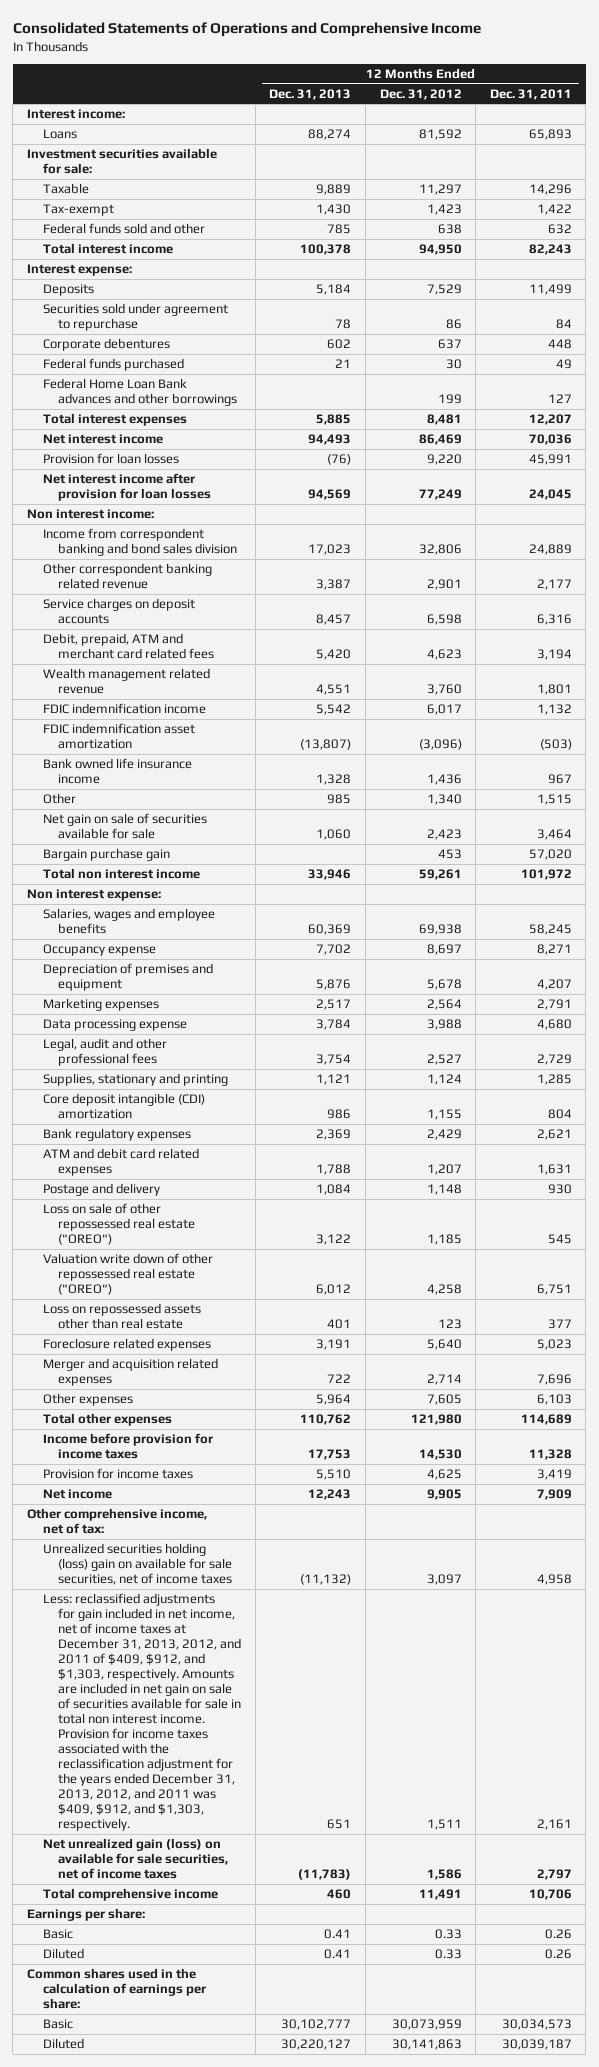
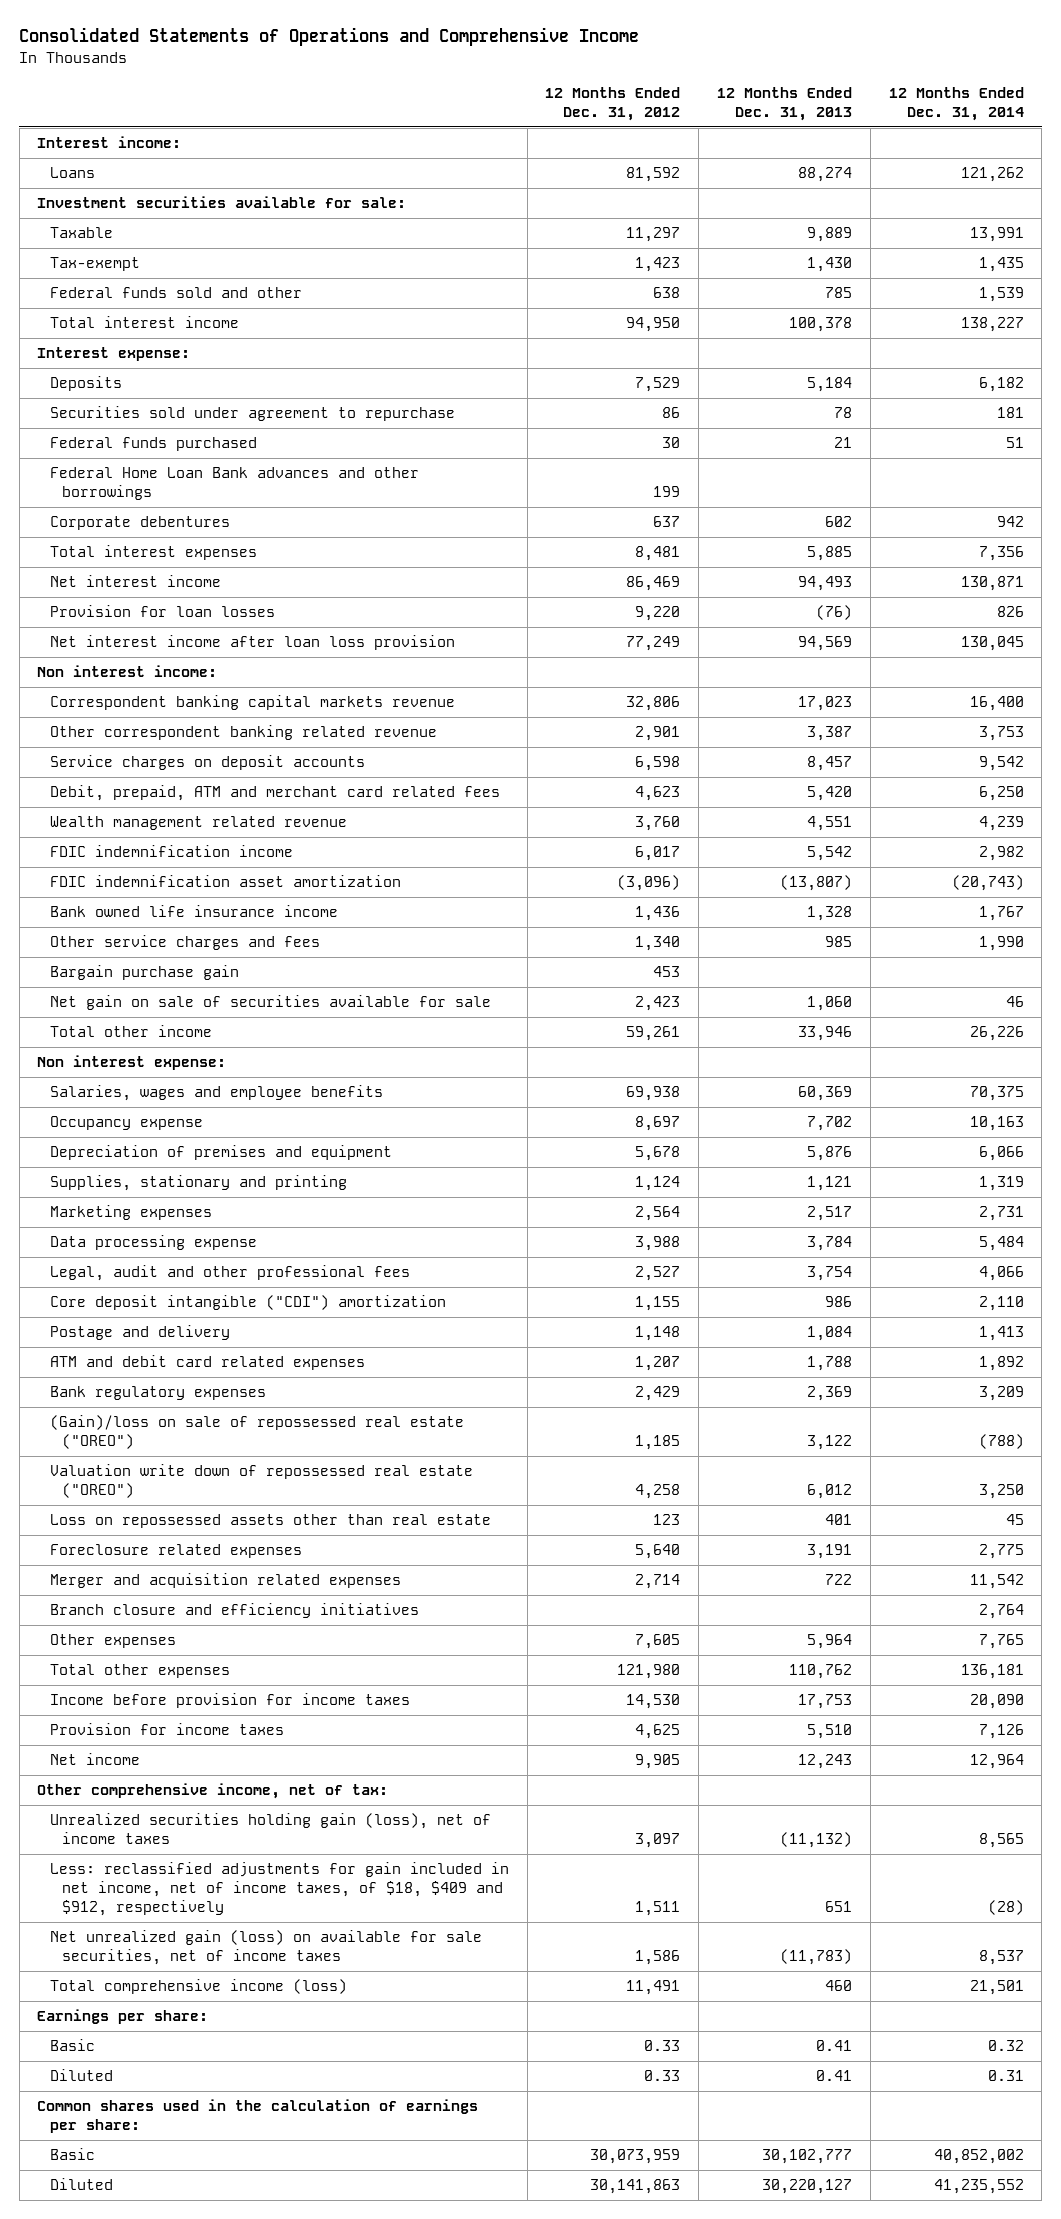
- | 12 Months Ended Dec. 31, 2013 | 12 Months Ended Dec. 31, 2012 | 12 Months Ended Dec. 31, 2011
+ | 12 Months Ended Dec. 31, 2012 | 12 Months Ended Dec. 31, 2013 | 12 Months Ended Dec. 31, 2014
moved down: Corporate debentures | 637 | 602 | 942
- Net interest income after provision for loan losses | 94,569 | 77,249 | 24,045
+ Net interest income after loan loss provision | 77,249 | 94,569 | 130,045
- Income from correspondent banking and bond sales division | 17,023 | 32,806 | 24,889
+ Correspondent banking capital markets revenue | 32,806 | 17,023 | 16,400
- Other | 985 | 1,340 | 1,515
+ Other service charges and fees | 1,340 | 985 | 1,990
- Total non interest income | 33,946 | 59,261 | 101,972
moved down: Net gain on sale of securities available for sale | 2,423 | 1,060 | 46
+ Total other income | 59,261 | 33,946 | 26,226
moved up: Supplies, stationary and printing | 1,124 | 1,121 | 1,319
- Core deposit intangible (CDI) amortization | 986 | 1,155 | 804
+ Core deposit intangible ("CDI") amortization | 1,155 | 986 | 2,110
- Loss on sale of other repossessed real estate ("OREO") | 3,122 | 1,185 | 545
- Valuation write down of other repossessed real estate ("OREO") | 6,012 | 4,258 | 6,751
moved down: ATM and debit card related expenses | 1,207 | 1,788 | 1,892
moved down: Bank regulatory expenses | 2,429 | 2,369 | 3,209
+ (Gain)/loss on sale of repossessed real estate ("OREO") | 1,185 | 3,122 | (788)
+ Valuation write down of repossessed real estate ("OREO") | 4,258 | 6,012 | 3,250
+ Branch closure and efficiency initiatives | | | 2,764
- Unrealized securities holding (loss) gain on available for sale securities, net of income taxes | (11,132) | 3,097 | 4,958
- Less: reclassified adjustments for gain included in net income, net of income taxes at December 31, 2013, 2012, and 2011 of $409, $912, and $1,303, respectively. Amounts are included in net gain on sale of securities available for sale in total non interest income. Provision for income taxes associated with the reclassification adjustment for the years ended December 31, 2013, 2012, and 2011 was $409, $912, and $1,303, respectively. | 651 | 1,511 | 2,161
+ Unrealized securities holding gain (loss), net of income taxes | 3,097 | (11,132) | 8,565
+ Less: reclassified adjustments for gain included in net income, net of income taxes, of $18, $409 and $912, respectively | 1,511 | 651 | (28)
- Total comprehensive income | 460 | 11,491 | 10,706
+ Total comprehensive income (loss) | 11,491 | 460 | 21,501

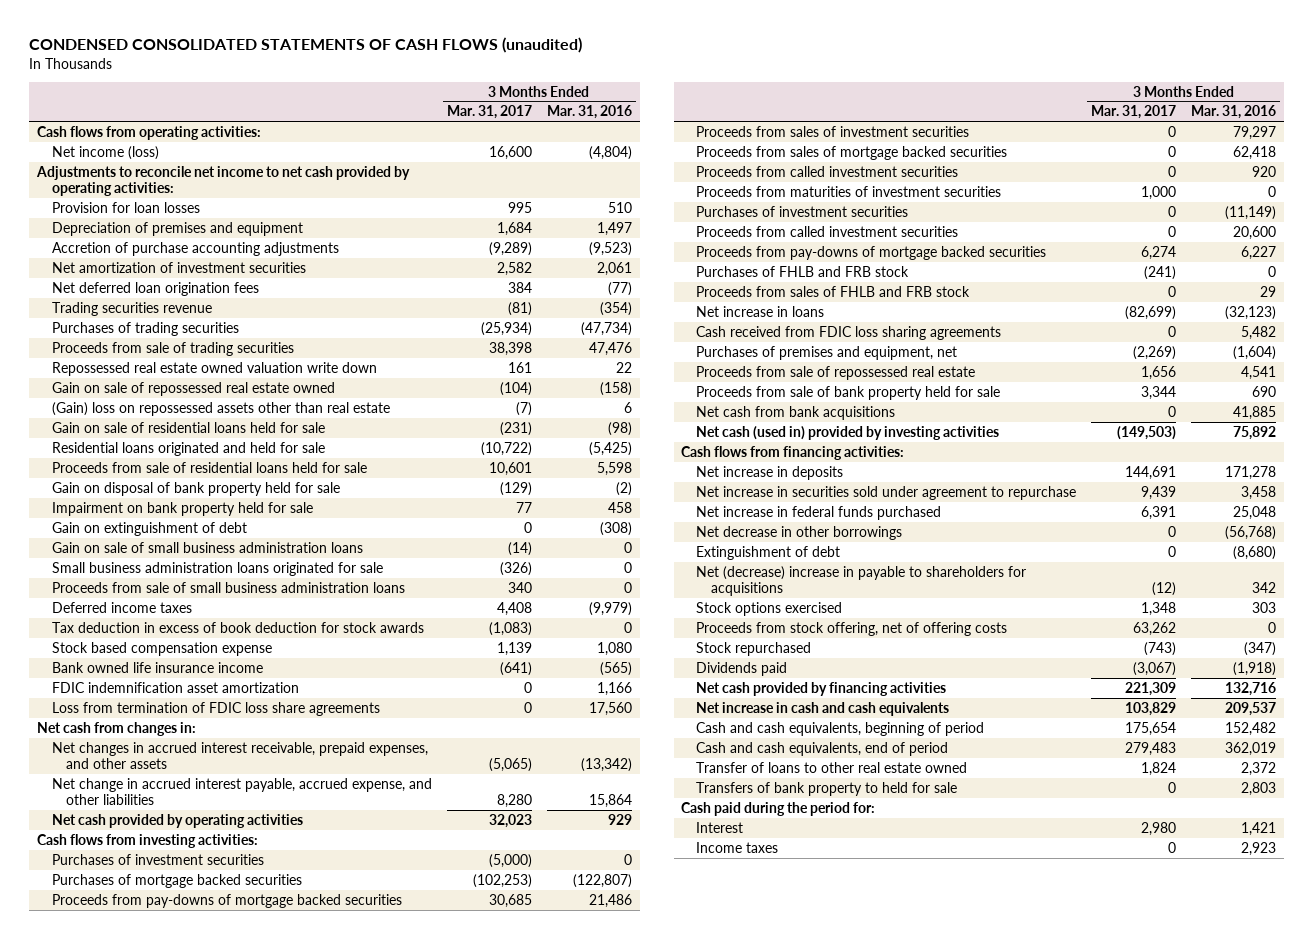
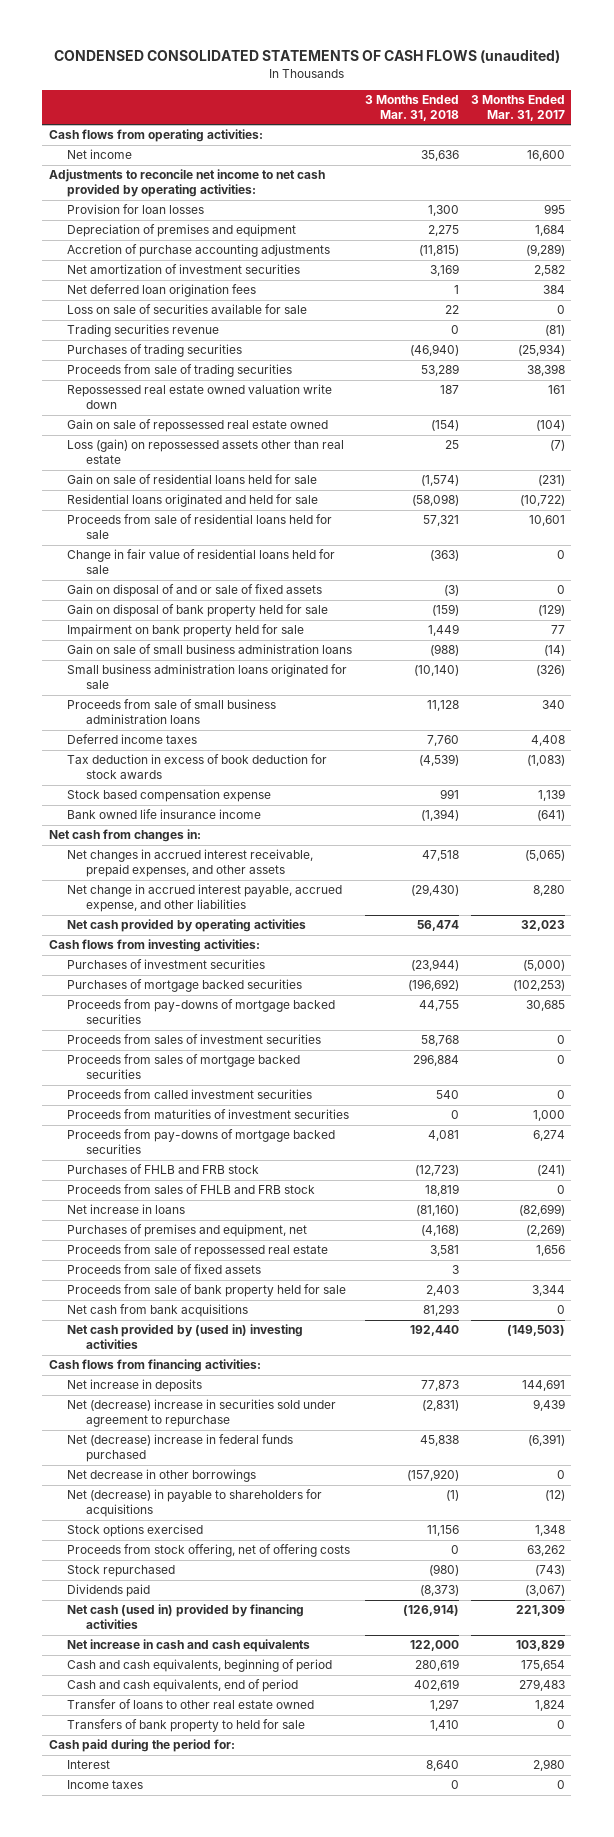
- | 3 Months Ended Mar. 31, 2017 | 3 Months Ended Mar. 31, 2016
+ | 3 Months Ended Mar. 31, 2018 | 3 Months Ended Mar. 31, 2017
- Net income (loss) | 16,600 | (4,804)
+ Net income | 35,636 | 16,600
+ Loss on sale of securities available for sale | 22 | 0
- (Gain) loss on repossessed assets other than real estate | (7) | 6
+ Loss (gain) on repossessed assets other than real estate | 25 | (7)
+ Change in fair value of residential loans held for sale | (363) | 0
+ Gain on disposal of and or sale of fixed assets | (3) | 0
- Gain on extinguishment of debt | 0 | (308)
- FDIC indemnification asset amortization | 0 | 1,166
- Loss from termination of FDIC loss share agreements | 0 | 17,560
- Purchases of investment securities | 0 | (11,149)
- Proceeds from called investment securities | 0 | 20,600
- Cash received from FDIC loss sharing agreements | 0 | 5,482
+ Proceeds from sale of fixed assets | 3 |
- Net cash (used in) provided by investing activities | (149,503) | 75,892
+ Net cash provided by (used in) investing activities | 192,440 | (149,503)
- Net increase in securities sold under agreement to repurchase | 9,439 | 3,458
- Net increase in federal funds purchased | 6,391 | 25,048
+ Net (decrease) increase in securities sold under agreement to repurchase | (2,831) | 9,439
+ Net (decrease) increase in federal funds purchased | 45,838 | (6,391)
- Extinguishment of debt | 0 | (8,680)
- Net (decrease) increase in payable to shareholders for acquisitions | (12) | 342
+ Net (decrease) in payable to shareholders for acquisitions | (1) | (12)
- Net cash provided by financing activities | 221,309 | 132,716
+ Net cash (used in) provided by financing activities | (126,914) | 221,309

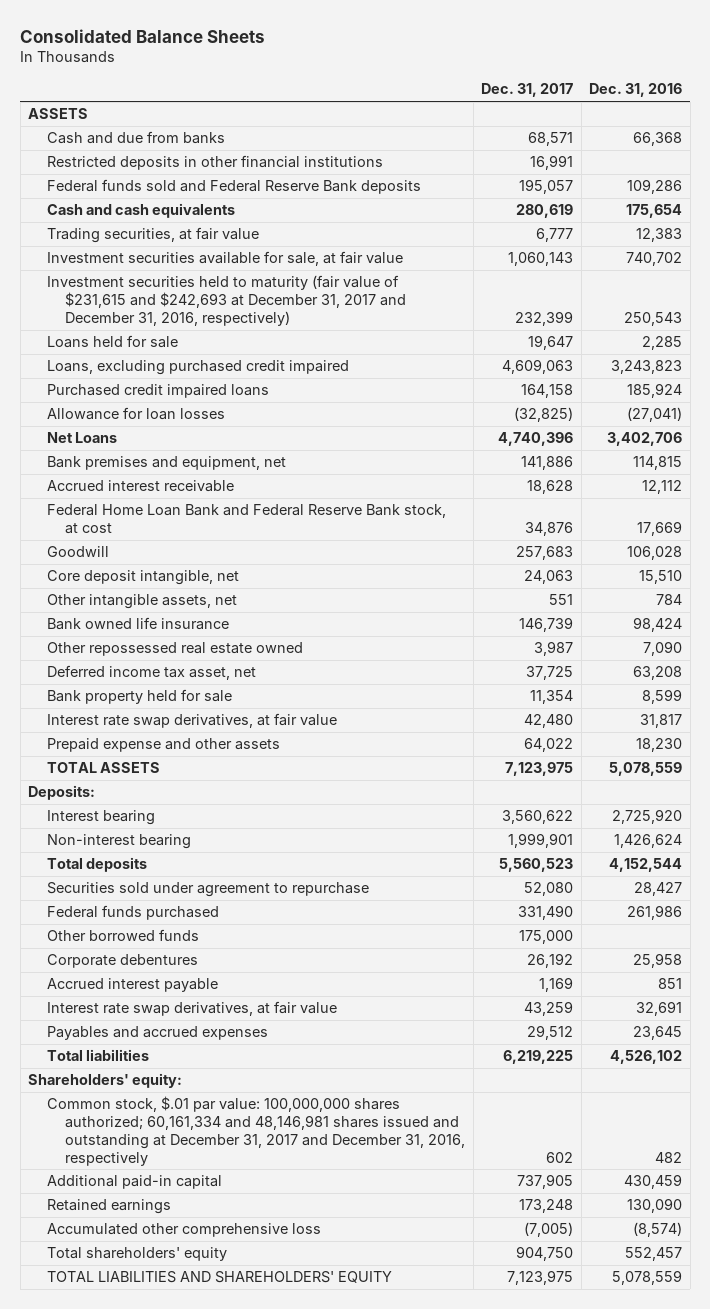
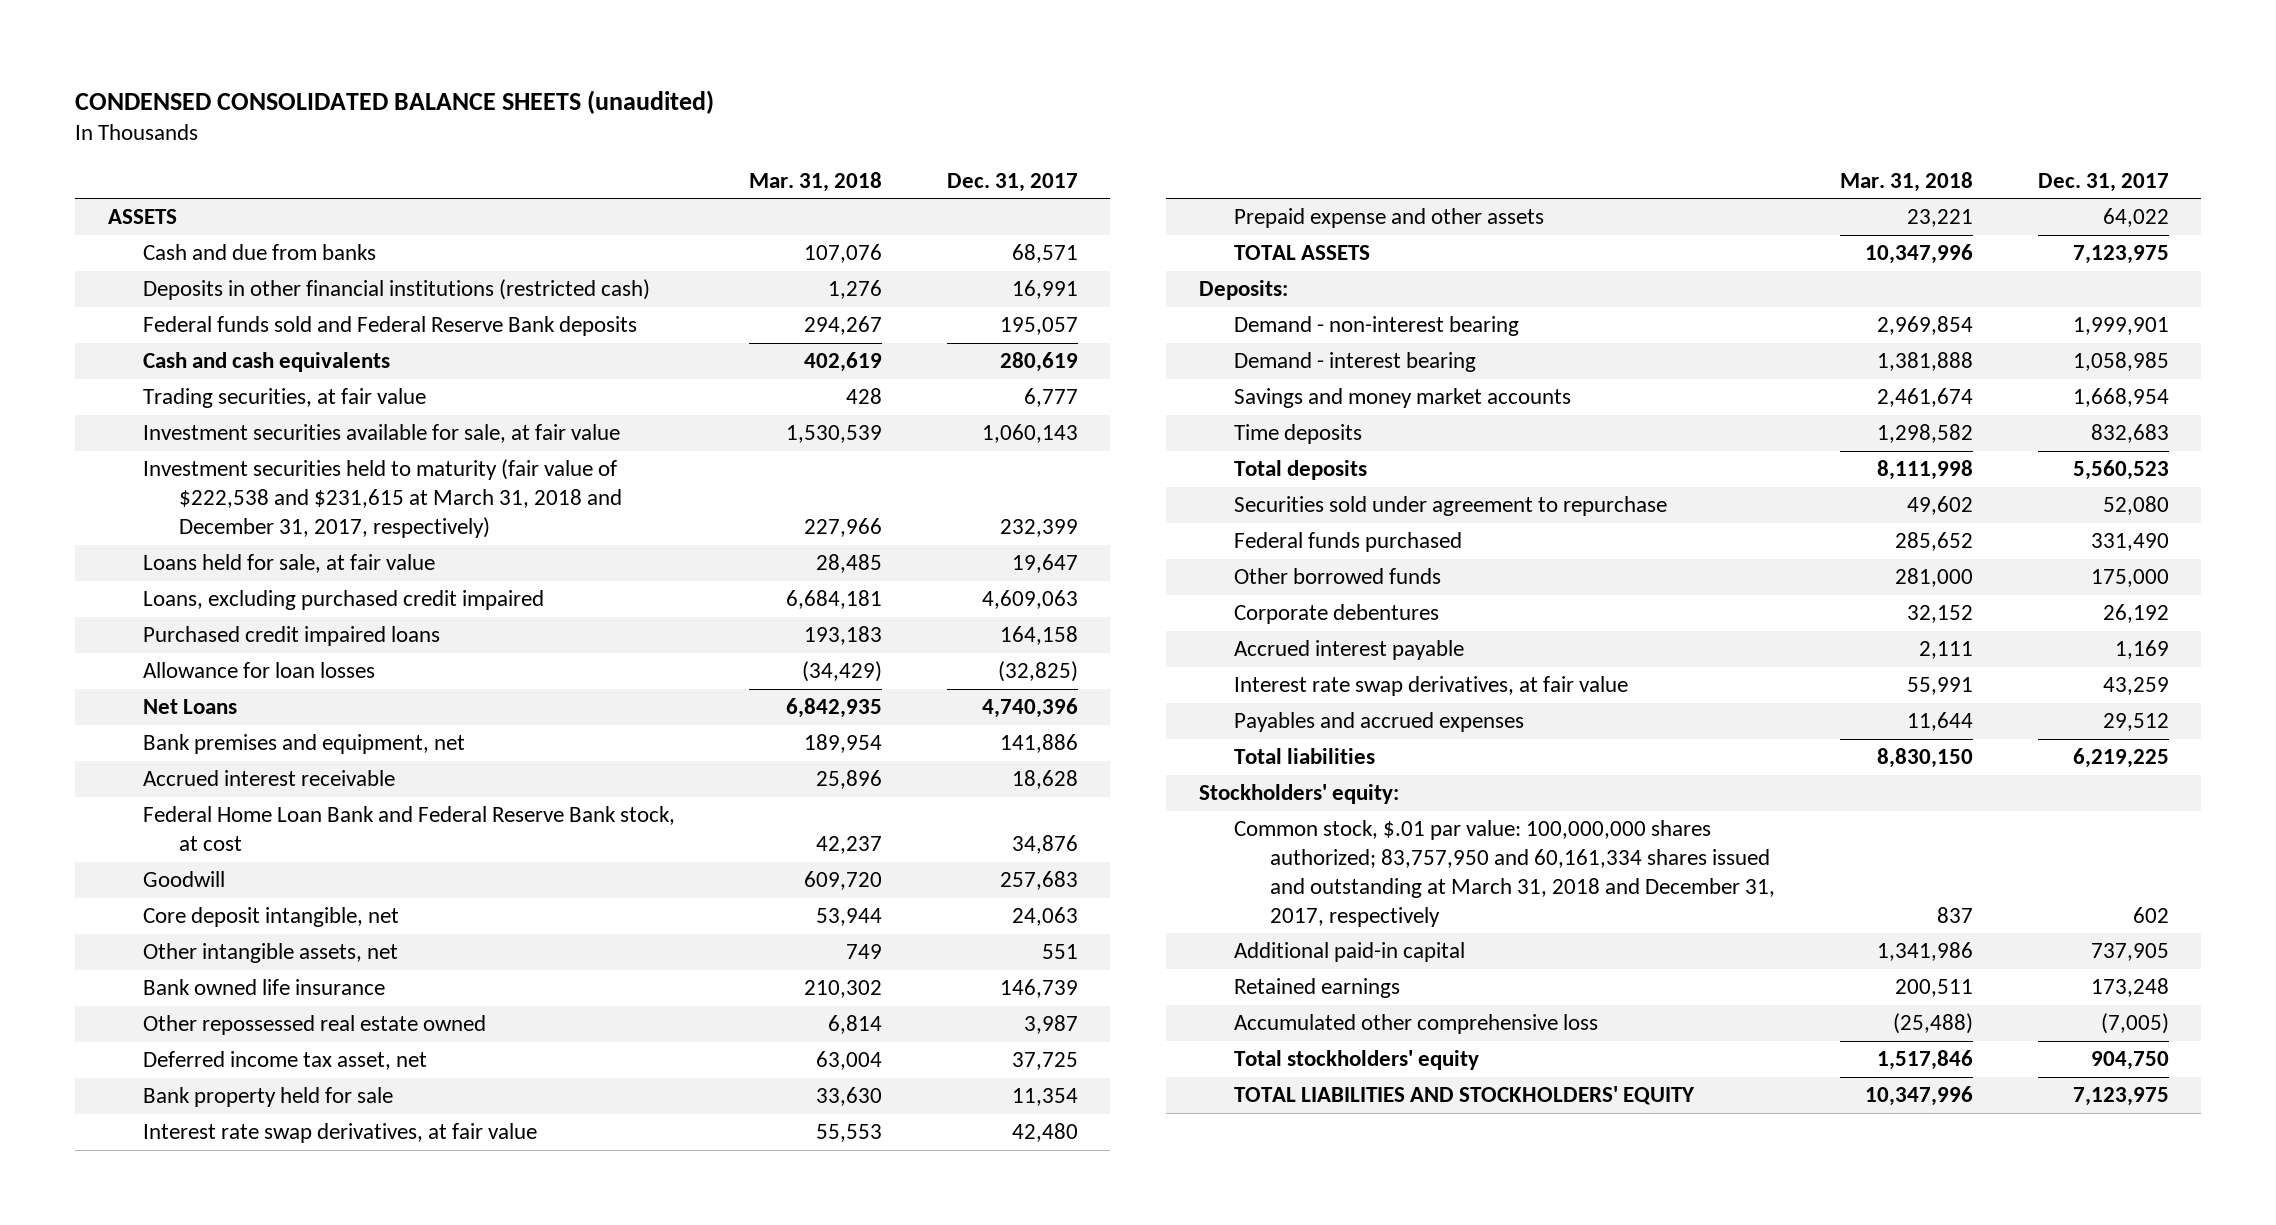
- Consolidated Balance Sheets
+ CONDENSED CONSOLIDATED BALANCE SHEETS (unaudited)
- | Dec. 31, 2017 | Dec. 31, 2016
+ | Mar. 31, 2018 | Dec. 31, 2017
- Restricted deposits in other financial institutions | 16,991 |
+ Deposits in other financial institutions (restricted cash) | 1,276 | 16,991
- Investment securities held to maturity (fair value of $231,615 and $242,693 at December 31, 2017 and December 31, 2016, respectively) | 232,399 | 250,543
- Loans held for sale | 19,647 | 2,285
+ Investment securities held to maturity (fair value of $222,538 and $231,615 at March 31, 2018 and December 31, 2017, respectively) | 227,966 | 232,399
+ Loans held for sale, at fair value | 28,485 | 19,647
- Interest bearing | 3,560,622 | 2,725,920
- Non-interest bearing | 1,999,901 | 1,426,624
+ Demand - non-interest bearing | 2,969,854 | 1,999,901
+ Demand - interest bearing | 1,381,888 | 1,058,985
+ Savings and money market accounts | 2,461,674 | 1,668,954
+ Time deposits | 1,298,582 | 832,683
- Shareholders' equity:
- Common stock, $.01 par value: 100,000,000 shares authorized; 60,161,334 and 48,146,981 shares issued and outstanding at December 31, 2017 and December 31, 2016, respectively | 602 | 482
+ Stockholders' equity:
+ Common stock, $.01 par value: 100,000,000 shares authorized; 83,757,950 and 60,161,334 shares issued and outstanding at March 31, 2018 and December 31, 2017, respectively | 837 | 602
- Total shareholders' equity | 904,750 | 552,457
- TOTAL LIABILITIES AND SHAREHOLDERS' EQUITY | 7,123,975 | 5,078,559
+ Total stockholders' equity | 1,517,846 | 904,750
+ TOTAL LIABILITIES AND STOCKHOLDERS' EQUITY | 10,347,996 | 7,123,975

